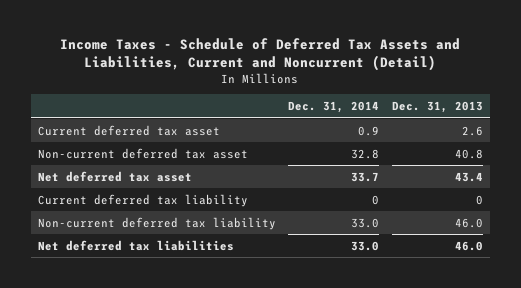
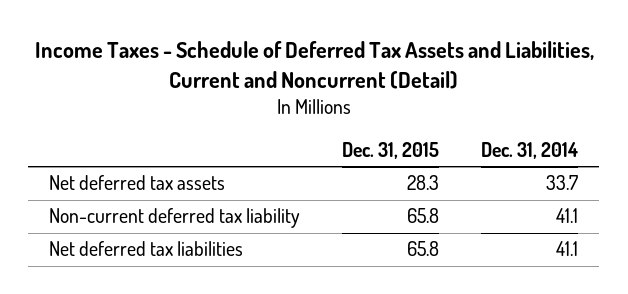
- | Dec. 31, 2014 | Dec. 31, 2013
+ | Dec. 31, 2015 | Dec. 31, 2014
- Current deferred tax asset | 0.9 | 2.6
- Non-current deferred tax asset | 32.8 | 40.8
- Net deferred tax asset | 33.7 | 43.4
- Current deferred tax liability | 0 | 0
- Non-current deferred tax liability | 33.0 | 46.0
- Net deferred tax liabilities | 33.0 | 46.0
+ Net deferred tax assets | 28.3 | 33.7
+ Non-current deferred tax liability | 65.8 | 41.1
+ Net deferred tax liabilities | 65.8 | 41.1

